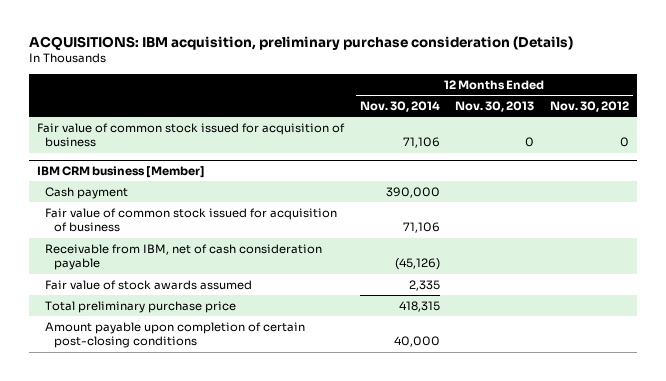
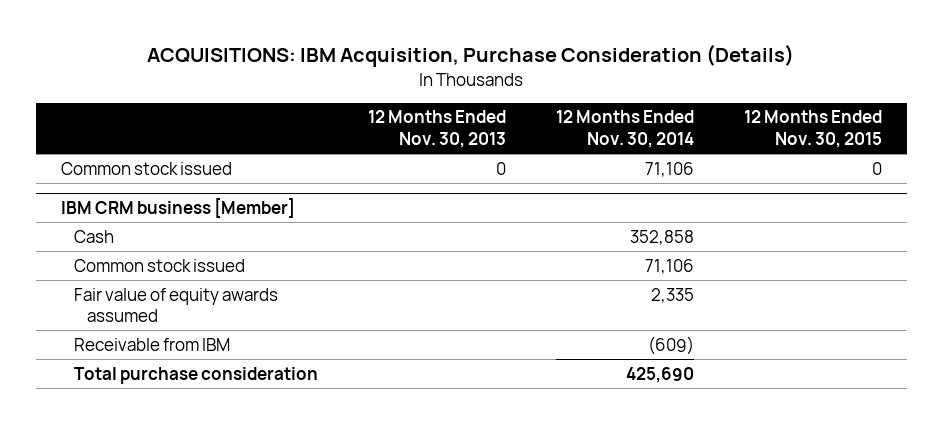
- ACQUISITIONS: IBM acquisition, preliminary purchase consideration (Details)
+ ACQUISITIONS: IBM Acquisition, Purchase Consideration (Details)
- | 12 Months Ended Nov. 30, 2014 | 12 Months Ended Nov. 30, 2013 | 12 Months Ended Nov. 30, 2012
+ | 12 Months Ended Nov. 30, 2013 | 12 Months Ended Nov. 30, 2014 | 12 Months Ended Nov. 30, 2015
- Fair value of common stock issued for acquisition of business | 71,106 | 0 | 0
+ Common stock issued | 0 | 71,106 | 0
@ IBM CRM business [Member]
- Cash payment | 390,000 | |
- Fair value of common stock issued for acquisition of business | 71,106 | |
- Receivable from IBM, net of cash consideration payable | (45,126) | |
- Fair value of stock awards assumed | 2,335 | |
- Total preliminary purchase price | 418,315 | |
- Amount payable upon completion of certain post-closing conditions | 40,000 | |
+ Cash | | 352,858 |
+ Common stock issued | | 71,106 |
+ Fair value of equity awards assumed | | 2,335 |
+ Receivable from IBM | | (609) |
+ Total purchase consideration | | 425,690 |

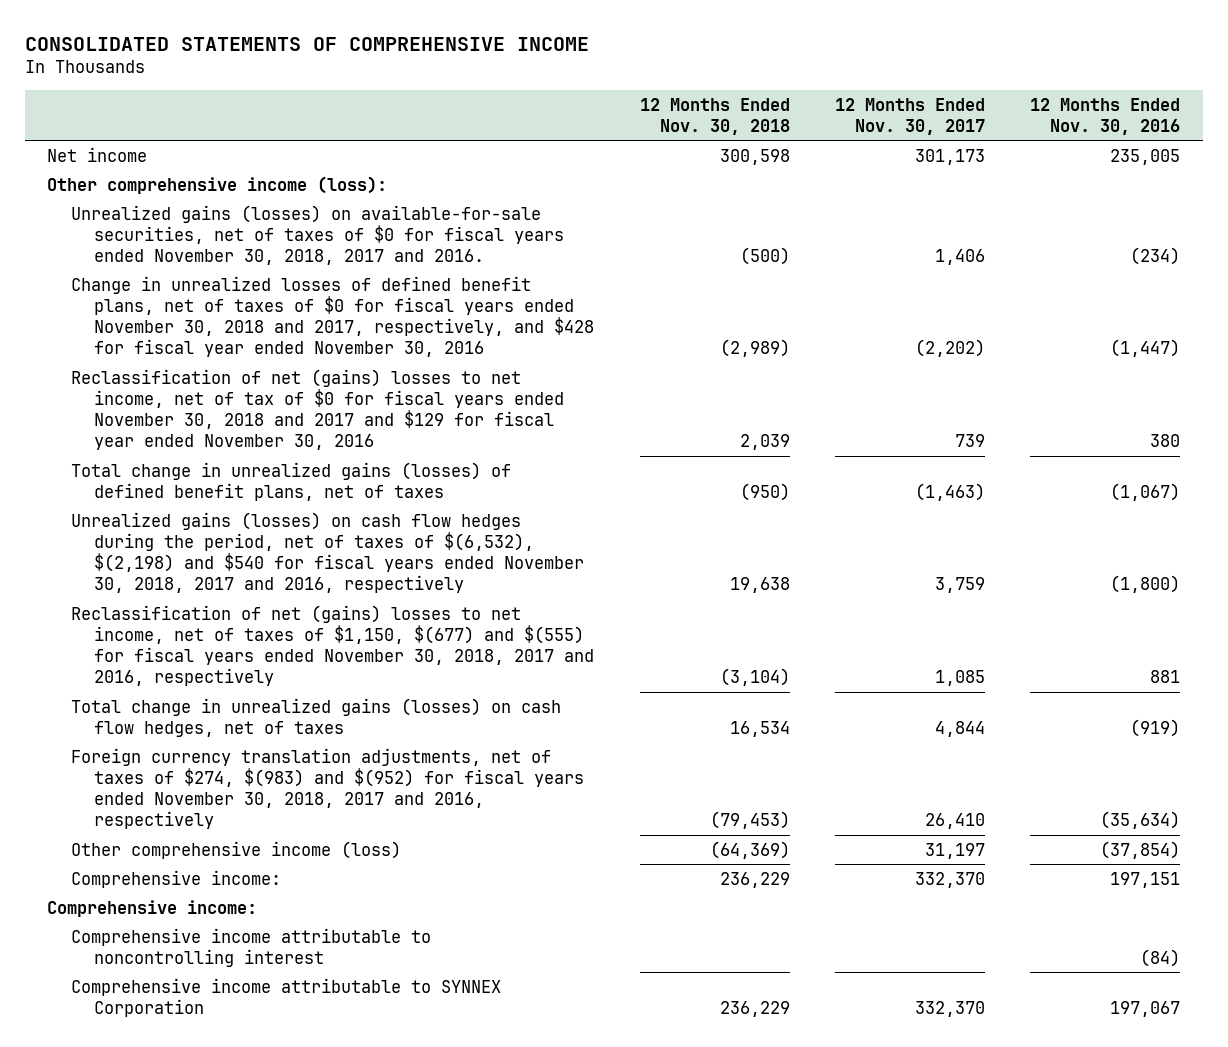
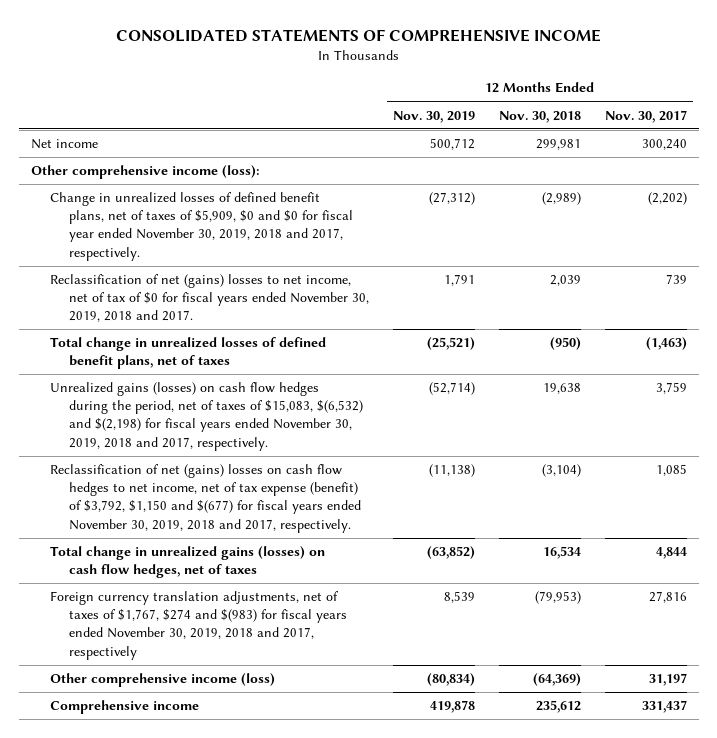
- | 12 Months Ended Nov. 30, 2018 | 12 Months Ended Nov. 30, 2017 | 12 Months Ended Nov. 30, 2016
+ | 12 Months Ended Nov. 30, 2019 | 12 Months Ended Nov. 30, 2018 | 12 Months Ended Nov. 30, 2017
- Net income | 300,598 | 301,173 | 235,005
+ Net income | 500,712 | 299,981 | 300,240
- Unrealized gains (losses) on available-for-sale securities, net of taxes of $0 for fiscal years ended November 30, 2018, 2017 and 2016. | (500) | 1,406 | (234)
- Change in unrealized losses of defined benefit plans, net of taxes of $0 for fiscal years ended November 30, 2018 and 2017, respectively, and $428 for fiscal year ended November 30, 2016 | (2,989) | (2,202) | (1,447)
- Reclassification of net (gains) losses to net income, net of tax of $0 for fiscal years ended November 30, 2018 and 2017 and $129 for fiscal year ended November 30, 2016 | 2,039 | 739 | 380
- Total change in unrealized gains (losses) of defined benefit plans, net of taxes | (950) | (1,463) | (1,067)
- Unrealized gains (losses) on cash flow hedges during the period, net of taxes of $(6,532), $(2,198) and $540 for fiscal years ended November 30, 2018, 2017 and 2016, respectively | 19,638 | 3,759 | (1,800)
- Reclassification of net (gains) losses to net income, net of taxes of $1,150, $(677) and $(555) for fiscal years ended November 30, 2018, 2017 and 2016, respectively | (3,104) | 1,085 | 881
+ Change in unrealized losses of defined benefit plans, net of taxes of $5,909, $0 and $0 for fiscal year ended November 30, 2019, 2018 and 2017, respectively. | (27,312) | (2,989) | (2,202)
+ Reclassification of net (gains) losses to net income, net of tax of $0 for fiscal years ended November 30, 2019, 2018 and 2017. | 1,791 | 2,039 | 739
+ Total change in unrealized losses of defined benefit plans, net of taxes | (25,521) | (950) | (1,463)
+ Unrealized gains (losses) on cash flow hedges during the period, net of taxes of $15,083, $(6,532) and $(2,198) for fiscal years ended November 30, 2019, 2018 and 2017, respectively. | (52,714) | 19,638 | 3,759
+ Reclassification of net (gains) losses on cash flow hedges to net income, net of tax expense (benefit) of $3,792, $1,150 and $(677) for fiscal years ended November 30, 2019, 2018 and 2017, respectively. | (11,138) | (3,104) | 1,085
- Foreign currency translation adjustments, net of taxes of $274, $(983) and $(952) for fiscal years ended November 30, 2018, 2017 and 2016, respectively | (79,453) | 26,410 | (35,634)
+ Foreign currency translation adjustments, net of taxes of $1,767, $274 and $(983) for fiscal years ended November 30, 2019, 2018 and 2017, respectively | 8,539 | (79,953) | 27,816
- Comprehensive income: | 236,229 | 332,370 | 197,151
- Comprehensive income:
- Comprehensive income attributable to noncontrolling interest | | | (84)
- Comprehensive income attributable to SYNNEX Corporation | 236,229 | 332,370 | 197,067
+ Comprehensive income | 419,878 | 235,612 | 331,437

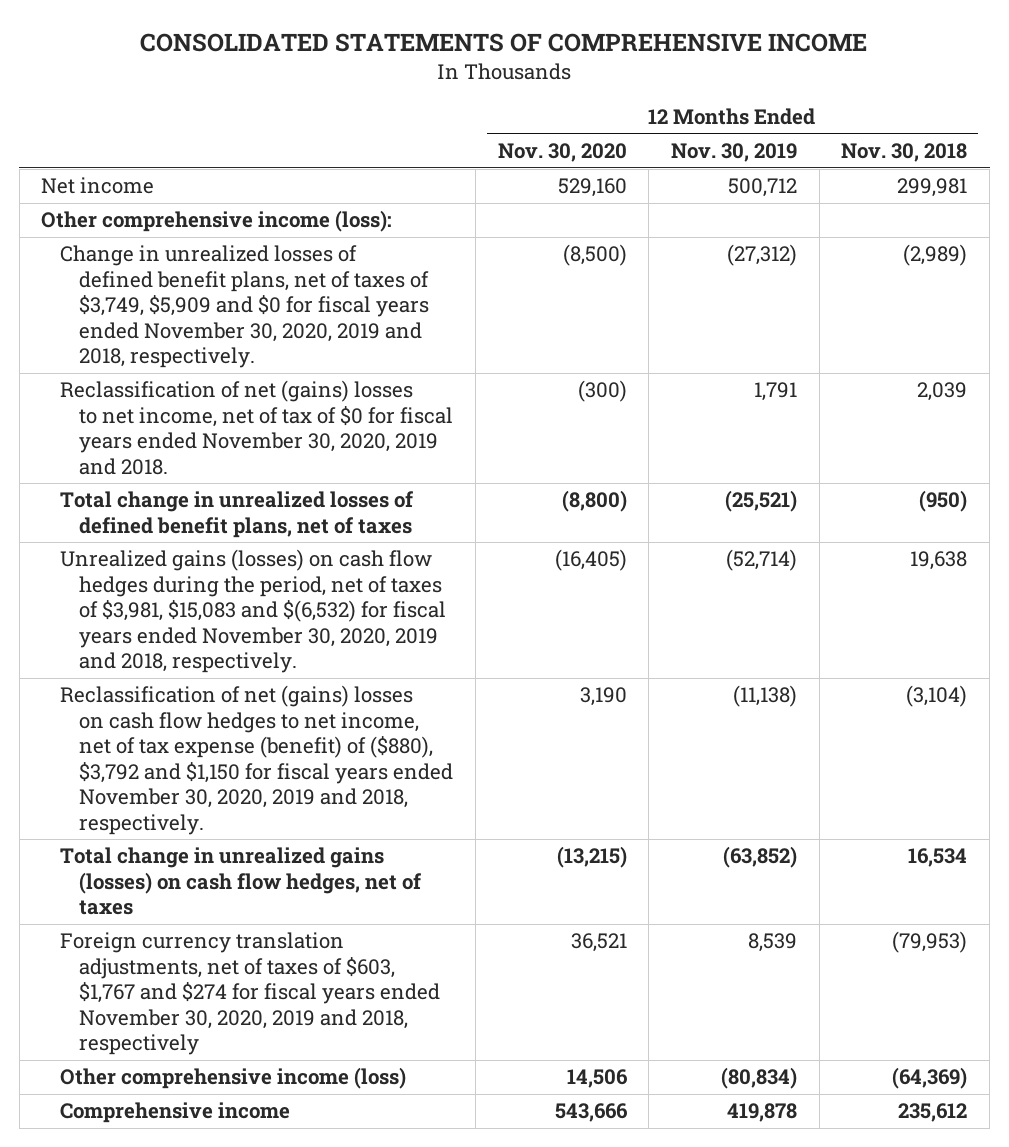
- | 12 Months Ended Nov. 30, 2019 | 12 Months Ended Nov. 30, 2018 | 12 Months Ended Nov. 30, 2017
+ | 12 Months Ended Nov. 30, 2020 | 12 Months Ended Nov. 30, 2019 | 12 Months Ended Nov. 30, 2018
- Change in unrealized losses of defined benefit plans, net of taxes of $5,909, $0 and $0 for fiscal year ended November 30, 2019, 2018 and 2017, respectively. | (27,312) | (2,989) | (2,202)
- Reclassification of net (gains) losses to net income, net of tax of $0 for fiscal years ended November 30, 2019, 2018 and 2017. | 1,791 | 2,039 | 739
+ Change in unrealized losses of defined benefit plans, net of taxes of $3,749, $5,909 and $0 for fiscal years ended November 30, 2020, 2019 and 2018, respectively. | (8,500) | (27,312) | (2,989)
+ Reclassification of net (gains) losses to net income, net of tax of $0 for fiscal years ended November 30, 2020, 2019 and 2018. | (300) | 1,791 | 2,039
- Unrealized gains (losses) on cash flow hedges during the period, net of taxes of $15,083, $(6,532) and $(2,198) for fiscal years ended November 30, 2019, 2018 and 2017, respectively. | (52,714) | 19,638 | 3,759
- Reclassification of net (gains) losses on cash flow hedges to net income, net of tax expense (benefit) of $3,792, $1,150 and $(677) for fiscal years ended November 30, 2019, 2018 and 2017, respectively. | (11,138) | (3,104) | 1,085
+ Unrealized gains (losses) on cash flow hedges during the period, net of taxes of $3,981, $15,083 and $(6,532) for fiscal years ended November 30, 2020, 2019 and 2018, respectively. | (16,405) | (52,714) | 19,638
+ Reclassification of net (gains) losses on cash flow hedges to net income, net of tax expense (benefit) of ($880), $3,792 and $1,150 for fiscal years ended November 30, 2020, 2019 and 2018, respectively. | 3,190 | (11,138) | (3,104)
- Foreign currency translation adjustments, net of taxes of $1,767, $274 and $(983) for fiscal years ended November 30, 2019, 2018 and 2017, respectively | 8,539 | (79,953) | 27,816
+ Foreign currency translation adjustments, net of taxes of $603, $1,767 and $274 for fiscal years ended November 30, 2020, 2019 and 2018, respectively | 36,521 | 8,539 | (79,953)

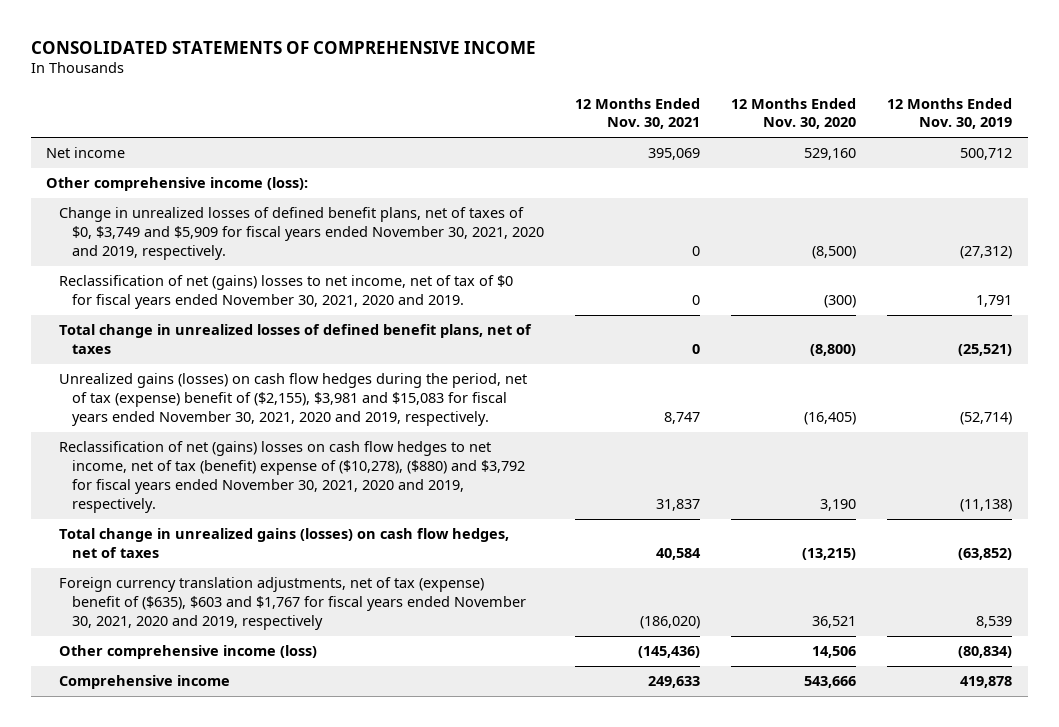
- | 12 Months Ended Nov. 30, 2020 | 12 Months Ended Nov. 30, 2019 | 12 Months Ended Nov. 30, 2018
+ | 12 Months Ended Nov. 30, 2021 | 12 Months Ended Nov. 30, 2020 | 12 Months Ended Nov. 30, 2019
- Change in unrealized losses of defined benefit plans, net of taxes of $3,749, $5,909 and $0 for fiscal years ended November 30, 2020, 2019 and 2018, respectively. | (8,500) | (27,312) | (2,989)
- Reclassification of net (gains) losses to net income, net of tax of $0 for fiscal years ended November 30, 2020, 2019 and 2018. | (300) | 1,791 | 2,039
+ Change in unrealized losses of defined benefit plans, net of taxes of $0, $3,749 and $5,909 for fiscal years ended November 30, 2021, 2020 and 2019, respectively. | 0 | (8,500) | (27,312)
+ Reclassification of net (gains) losses to net income, net of tax of $0 for fiscal years ended November 30, 2021, 2020 and 2019. | 0 | (300) | 1,791
- Unrealized gains (losses) on cash flow hedges during the period, net of taxes of $3,981, $15,083 and $(6,532) for fiscal years ended November 30, 2020, 2019 and 2018, respectively. | (16,405) | (52,714) | 19,638
- Reclassification of net (gains) losses on cash flow hedges to net income, net of tax expense (benefit) of ($880), $3,792 and $1,150 for fiscal years ended November 30, 2020, 2019 and 2018, respectively. | 3,190 | (11,138) | (3,104)
+ Unrealized gains (losses) on cash flow hedges during the period, net of tax (expense) benefit of ($2,155), $3,981 and $15,083 for fiscal years ended November 30, 2021, 2020 and 2019, respectively. | 8,747 | (16,405) | (52,714)
+ Reclassification of net (gains) losses on cash flow hedges to net income, net of tax (benefit) expense of ($10,278), ($880) and $3,792 for fiscal years ended November 30, 2021, 2020 and 2019, respectively. | 31,837 | 3,190 | (11,138)
- Foreign currency translation adjustments, net of taxes of $603, $1,767 and $274 for fiscal years ended November 30, 2020, 2019 and 2018, respectively | 36,521 | 8,539 | (79,953)
+ Foreign currency translation adjustments, net of tax (expense) benefit of ($635), $603 and $1,767 for fiscal years ended November 30, 2021, 2020 and 2019, respectively | (186,020) | 36,521 | 8,539

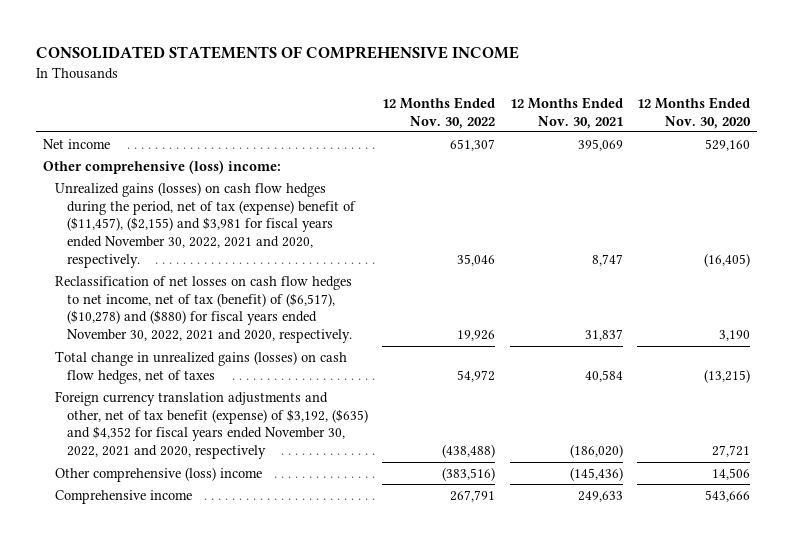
- | 12 Months Ended Nov. 30, 2021 | 12 Months Ended Nov. 30, 2020 | 12 Months Ended Nov. 30, 2019
+ | 12 Months Ended Nov. 30, 2022 | 12 Months Ended Nov. 30, 2021 | 12 Months Ended Nov. 30, 2020
- Other comprehensive income (loss):
- Change in unrealized losses of defined benefit plans, net of taxes of $0, $3,749 and $5,909 for fiscal years ended November 30, 2021, 2020 and 2019, respectively. | 0 | (8,500) | (27,312)
- Reclassification of net (gains) losses to net income, net of tax of $0 for fiscal years ended November 30, 2021, 2020 and 2019. | 0 | (300) | 1,791
- Total change in unrealized losses of defined benefit plans, net of taxes | 0 | (8,800) | (25,521)
- Unrealized gains (losses) on cash flow hedges during the period, net of tax (expense) benefit of ($2,155), $3,981 and $15,083 for fiscal years ended November 30, 2021, 2020 and 2019, respectively. | 8,747 | (16,405) | (52,714)
- Reclassification of net (gains) losses on cash flow hedges to net income, net of tax (benefit) expense of ($10,278), ($880) and $3,792 for fiscal years ended November 30, 2021, 2020 and 2019, respectively. | 31,837 | 3,190 | (11,138)
+ Other comprehensive (loss) income:
+ Unrealized gains (losses) on cash flow hedges during the period, net of tax (expense) benefit of ($11,457), ($2,155) and $3,981 for fiscal years ended November 30, 2022, 2021 and 2020, respectively. | 35,046 | 8,747 | (16,405)
+ Reclassification of net losses on cash flow hedges to net income, net of tax (benefit) of ($6,517), ($10,278) and ($880) for fiscal years ended November 30, 2022, 2021 and 2020, respectively. | 19,926 | 31,837 | 3,190
- Foreign currency translation adjustments, net of tax (expense) benefit of ($635), $603 and $1,767 for fiscal years ended November 30, 2021, 2020 and 2019, respectively | (186,020) | 36,521 | 8,539
- Other comprehensive income (loss) | (145,436) | 14,506 | (80,834)
+ Foreign currency translation adjustments and other, net of tax benefit (expense) of $3,192, ($635) and $4,352 for fiscal years ended November 30, 2022, 2021 and 2020, respectively | (438,488) | (186,020) | 27,721
+ Other comprehensive (loss) income | (383,516) | (145,436) | 14,506

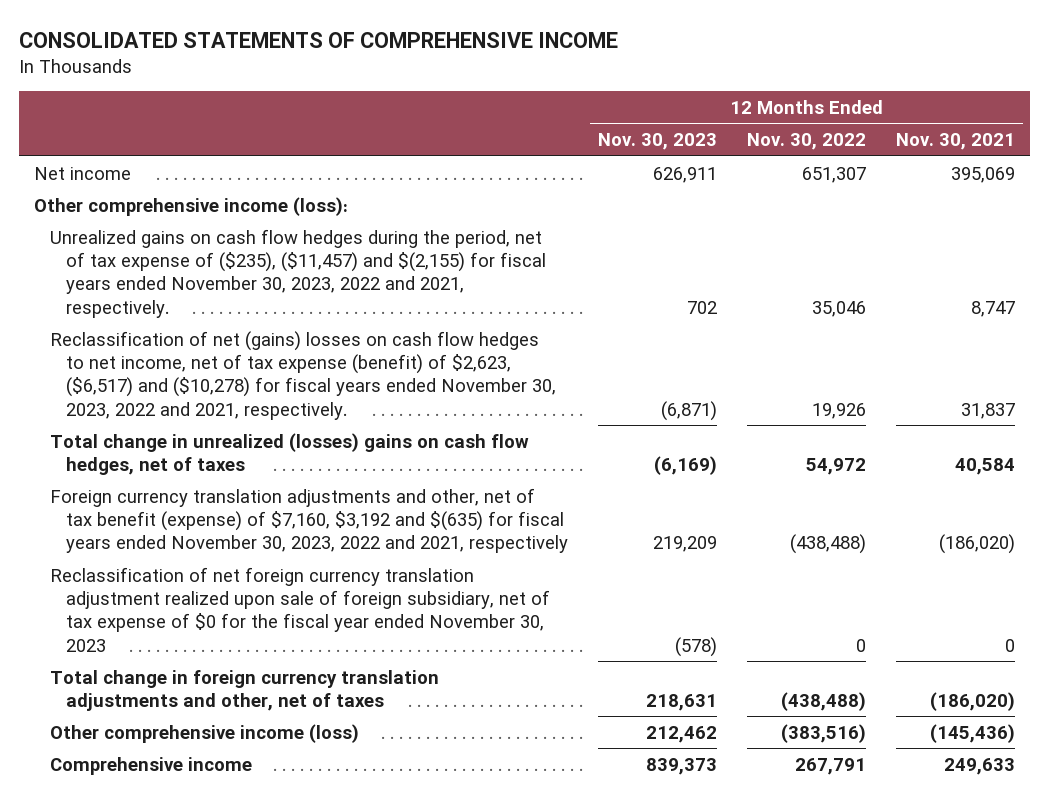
- | 12 Months Ended Nov. 30, 2022 | 12 Months Ended Nov. 30, 2021 | 12 Months Ended Nov. 30, 2020
+ | 12 Months Ended Nov. 30, 2023 | 12 Months Ended Nov. 30, 2022 | 12 Months Ended Nov. 30, 2021
- Other comprehensive (loss) income:
- Unrealized gains (losses) on cash flow hedges during the period, net of tax (expense) benefit of ($11,457), ($2,155) and $3,981 for fiscal years ended November 30, 2022, 2021 and 2020, respectively. | 35,046 | 8,747 | (16,405)
- Reclassification of net losses on cash flow hedges to net income, net of tax (benefit) of ($6,517), ($10,278) and ($880) for fiscal years ended November 30, 2022, 2021 and 2020, respectively. | 19,926 | 31,837 | 3,190
- Total change in unrealized gains (losses) on cash flow hedges, net of taxes | 54,972 | 40,584 | (13,215)
- Foreign currency translation adjustments and other, net of tax benefit (expense) of $3,192, ($635) and $4,352 for fiscal years ended November 30, 2022, 2021 and 2020, respectively | (438,488) | (186,020) | 27,721
- Other comprehensive (loss) income | (383,516) | (145,436) | 14,506
+ Other comprehensive income (loss):
+ Unrealized gains on cash flow hedges during the period, net of tax expense of ($235), ($11,457) and $(2,155) for fiscal years ended November 30, 2023, 2022 and 2021, respectively. | 702 | 35,046 | 8,747
+ Reclassification of net (gains) losses on cash flow hedges to net income, net of tax expense (benefit) of $2,623, ($6,517) and ($10,278) for fiscal years ended November 30, 2023, 2022 and 2021, respectively. | (6,871) | 19,926 | 31,837
+ Total change in unrealized (losses) gains on cash flow hedges, net of taxes | (6,169) | 54,972 | 40,584
+ Foreign currency translation adjustments and other, net of tax benefit (expense) of $7,160, $3,192 and $(635) for fiscal years ended November 30, 2023, 2022 and 2021, respectively | 219,209 | (438,488) | (186,020)
+ Reclassification of net foreign currency translation adjustment realized upon sale of foreign subsidiary, net of tax expense of $0 for the fiscal year ended November 30, 2023 | (578) | 0 | 0
+ Total change in foreign currency translation adjustments and other, net of taxes | 218,631 | (438,488) | (186,020)
+ Other comprehensive income (loss) | 212,462 | (383,516) | (145,436)

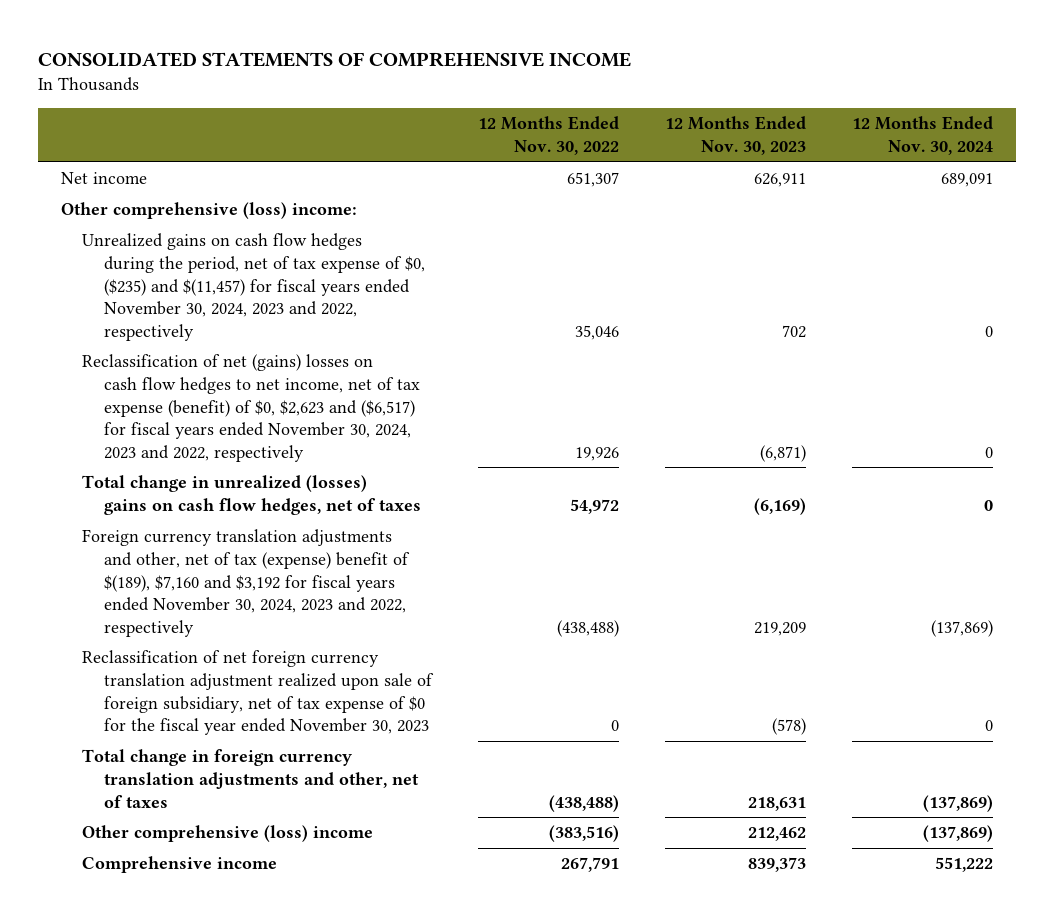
- | 12 Months Ended Nov. 30, 2023 | 12 Months Ended Nov. 30, 2022 | 12 Months Ended Nov. 30, 2021
+ | 12 Months Ended Nov. 30, 2022 | 12 Months Ended Nov. 30, 2023 | 12 Months Ended Nov. 30, 2024
- Other comprehensive income (loss):
- Unrealized gains on cash flow hedges during the period, net of tax expense of ($235), ($11,457) and $(2,155) for fiscal years ended November 30, 2023, 2022 and 2021, respectively. | 702 | 35,046 | 8,747
- Reclassification of net (gains) losses on cash flow hedges to net income, net of tax expense (benefit) of $2,623, ($6,517) and ($10,278) for fiscal years ended November 30, 2023, 2022 and 2021, respectively. | (6,871) | 19,926 | 31,837
+ Other comprehensive (loss) income:
+ Unrealized gains on cash flow hedges during the period, net of tax expense of $0, ($235) and $(11,457) for fiscal years ended November 30, 2024, 2023 and 2022, respectively | 35,046 | 702 | 0
+ Reclassification of net (gains) losses on cash flow hedges to net income, net of tax expense (benefit) of $0, $2,623 and ($6,517) for fiscal years ended November 30, 2024, 2023 and 2022, respectively | 19,926 | (6,871) | 0
- Foreign currency translation adjustments and other, net of tax benefit (expense) of $7,160, $3,192 and $(635) for fiscal years ended November 30, 2023, 2022 and 2021, respectively | 219,209 | (438,488) | (186,020)
+ Foreign currency translation adjustments and other, net of tax (expense) benefit of $(189), $7,160 and $3,192 for fiscal years ended November 30, 2024, 2023 and 2022, respectively | (438,488) | 219,209 | (137,869)
- Other comprehensive income (loss) | 212,462 | (383,516) | (145,436)
+ Other comprehensive (loss) income | (383,516) | 212,462 | (137,869)

